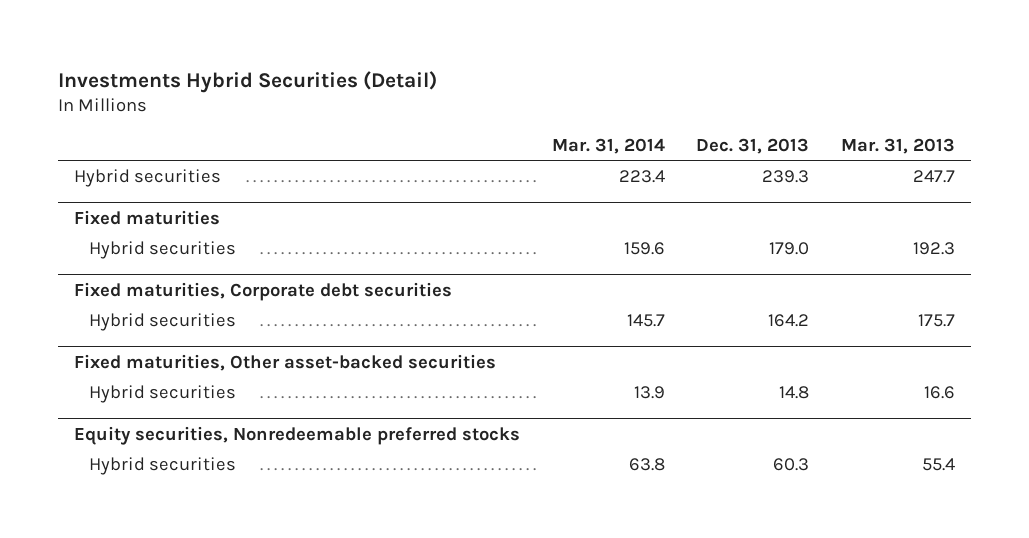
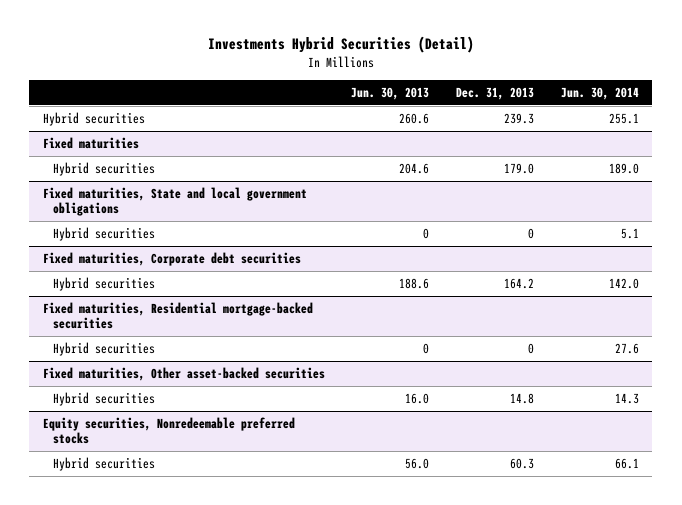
- | Mar. 31, 2014 | Dec. 31, 2013 | Mar. 31, 2013
+ | Jun. 30, 2013 | Dec. 31, 2013 | Jun. 30, 2014
+ Fixed maturities, State and local government obligations
+ Hybrid securities | 0 | 0 | 5.1
+ Fixed maturities, Residential mortgage-backed securities
+ Hybrid securities | 0 | 0 | 27.6

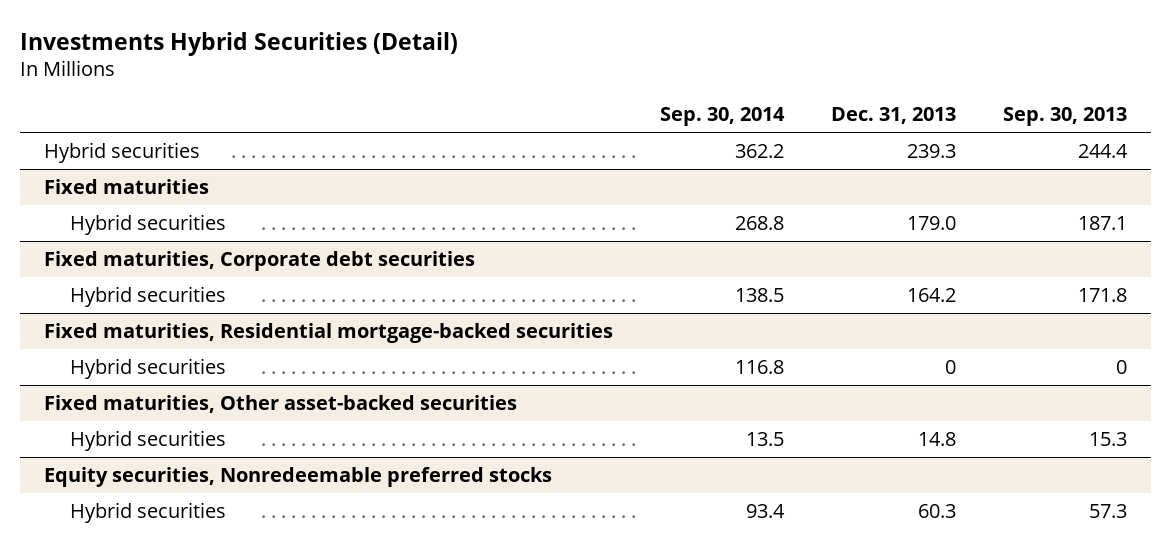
- | Jun. 30, 2013 | Dec. 31, 2013 | Jun. 30, 2014
+ | Sep. 30, 2014 | Dec. 31, 2013 | Sep. 30, 2013
- Fixed maturities, State and local government obligations
- Hybrid securities | 0 | 0 | 5.1

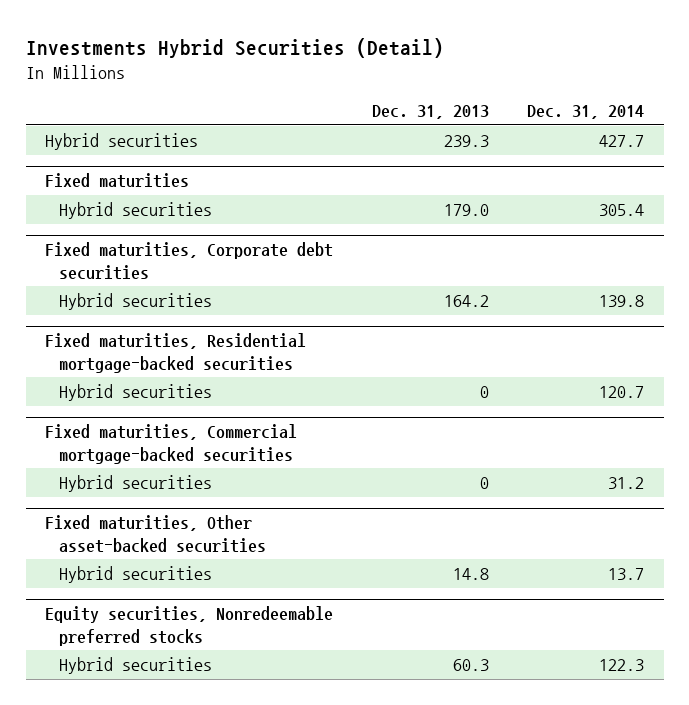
- | Sep. 30, 2014 | Dec. 31, 2013 | Sep. 30, 2013
+ | Dec. 31, 2013 | Dec. 31, 2014
+ Fixed maturities, Commercial mortgage-backed securities
+ Hybrid securities | 0 | 31.2

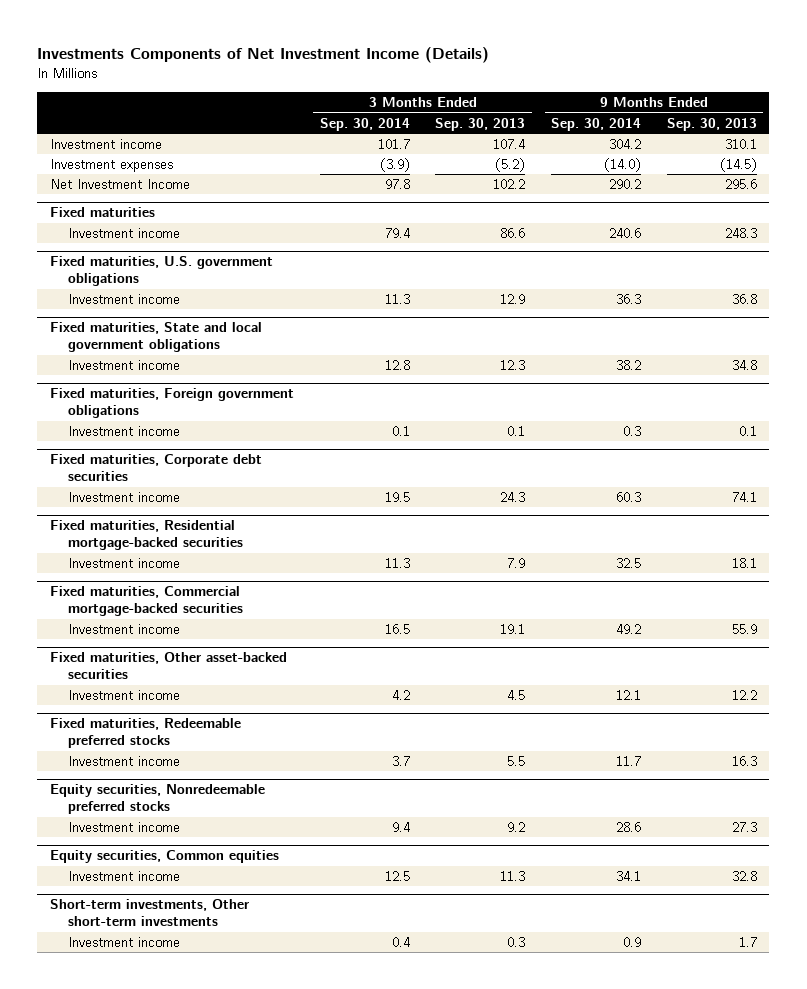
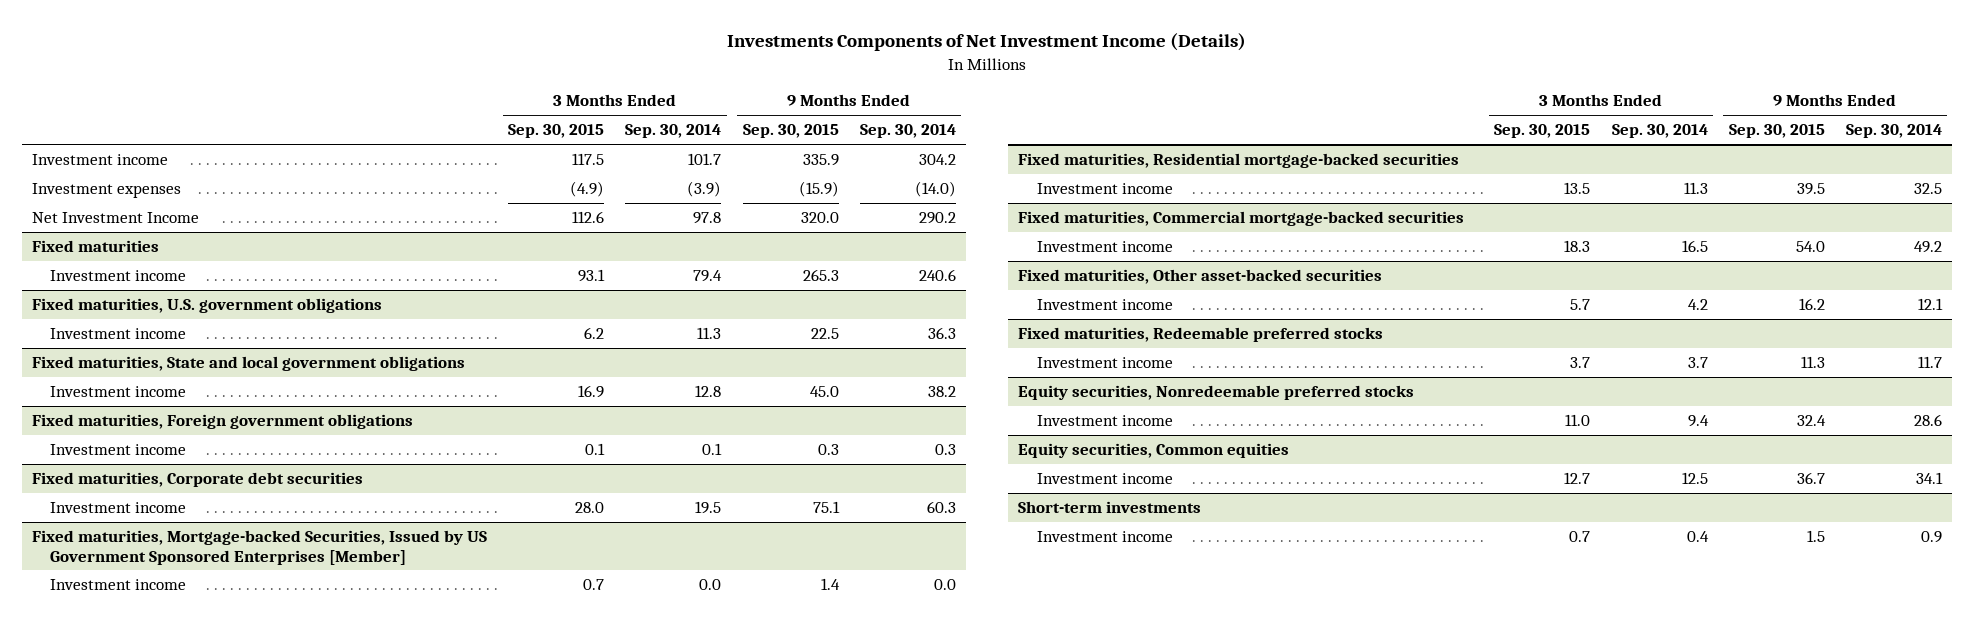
- | 3 Months Ended Sep. 30, 2014 | 3 Months Ended Sep. 30, 2013 | 9 Months Ended Sep. 30, 2014 | 9 Months Ended Sep. 30, 2013
+ | 3 Months Ended Sep. 30, 2015 | 3 Months Ended Sep. 30, 2014 | 9 Months Ended Sep. 30, 2015 | 9 Months Ended Sep. 30, 2014
+ Fixed maturities, Mortgage-backed Securities, Issued by US Government Sponsored Enterprises [Member]
+ Investment income | 0.7 | 0.0 | 1.4 | 0.0
- Short-term investments, Other short-term investments
+ Short-term investments

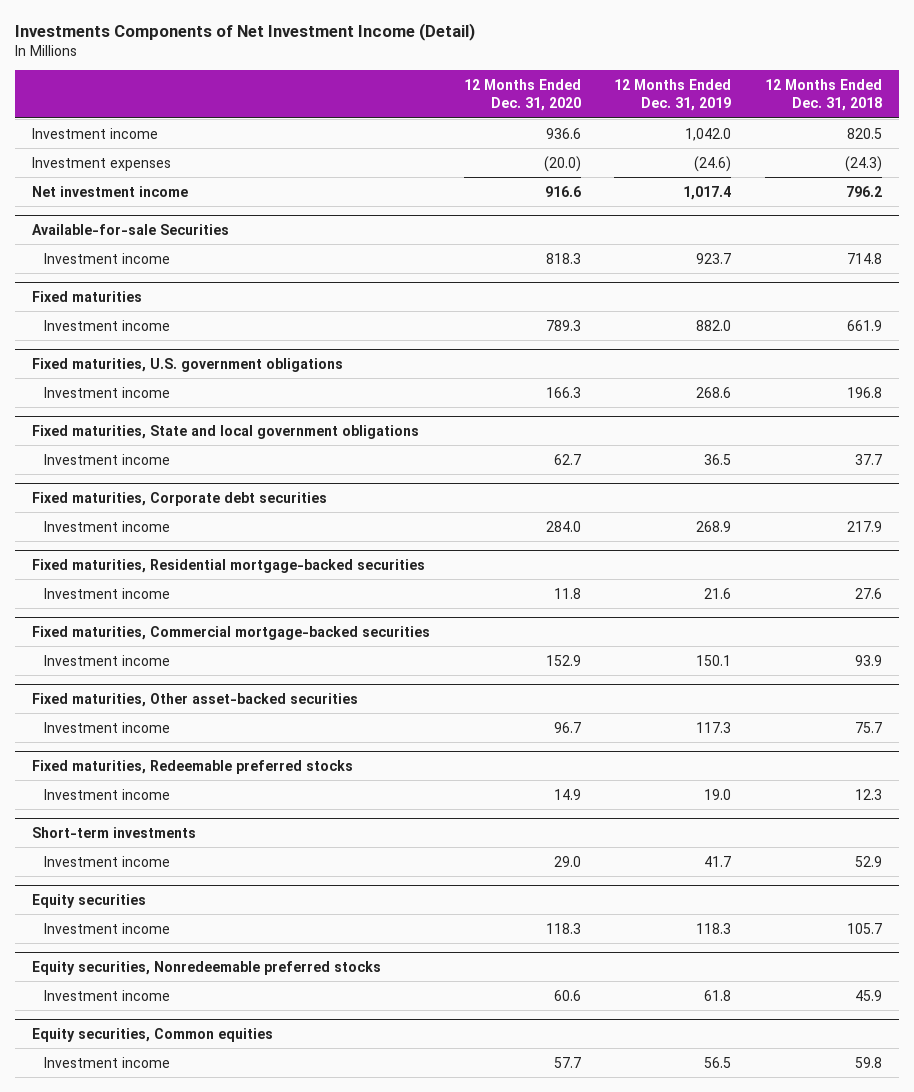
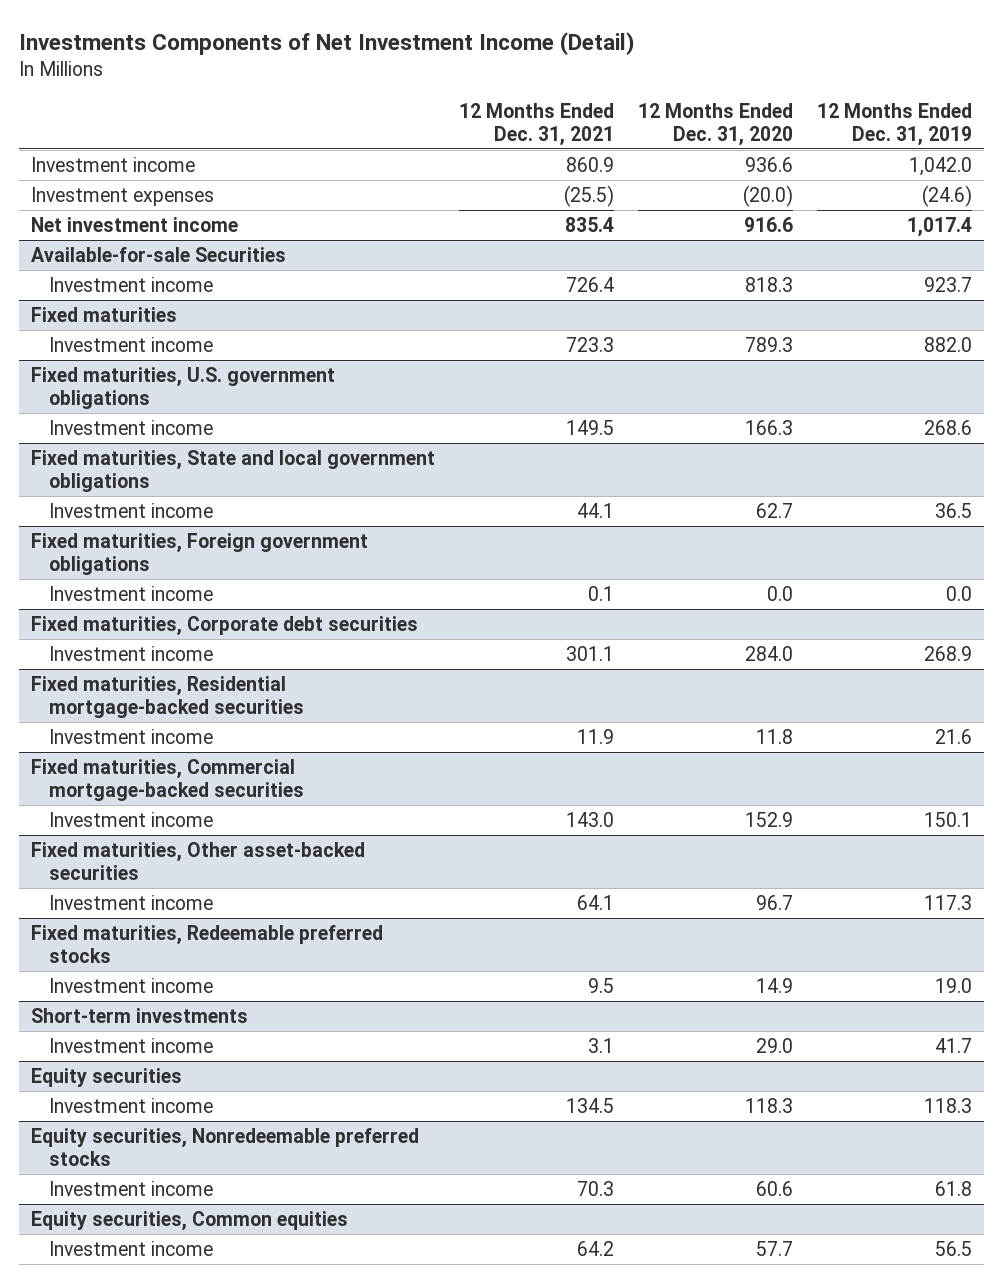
- | 12 Months Ended Dec. 31, 2020 | 12 Months Ended Dec. 31, 2019 | 12 Months Ended Dec. 31, 2018
+ | 12 Months Ended Dec. 31, 2021 | 12 Months Ended Dec. 31, 2020 | 12 Months Ended Dec. 31, 2019
+ Fixed maturities, Foreign government obligations
+ Investment income | 0.1 | 0.0 | 0.0

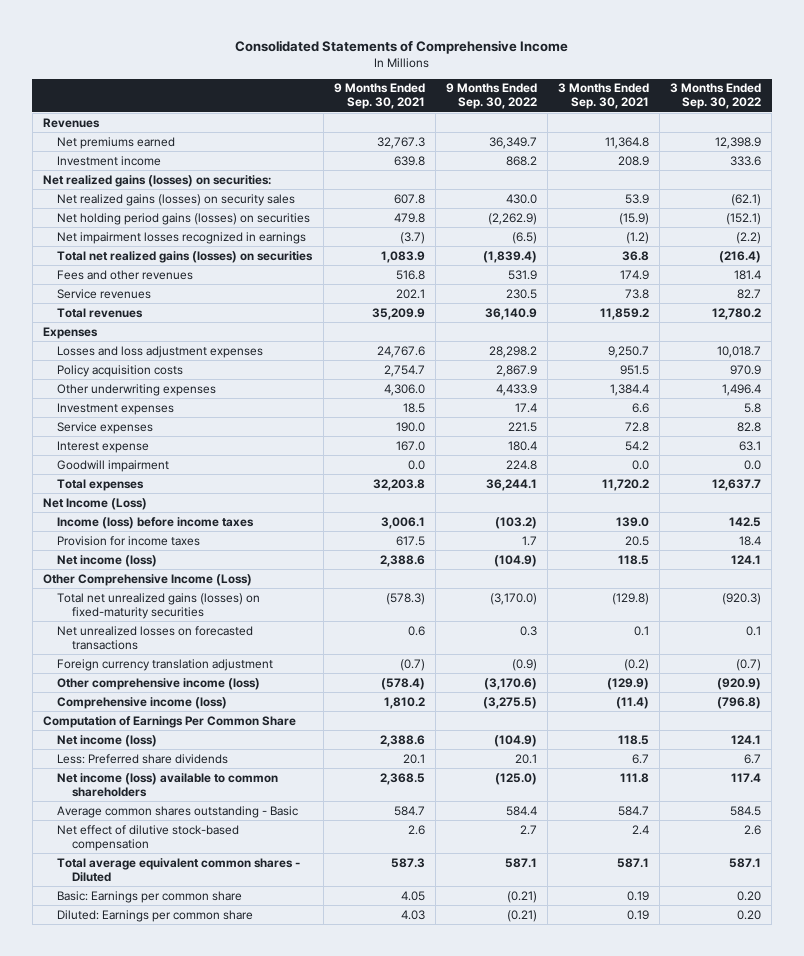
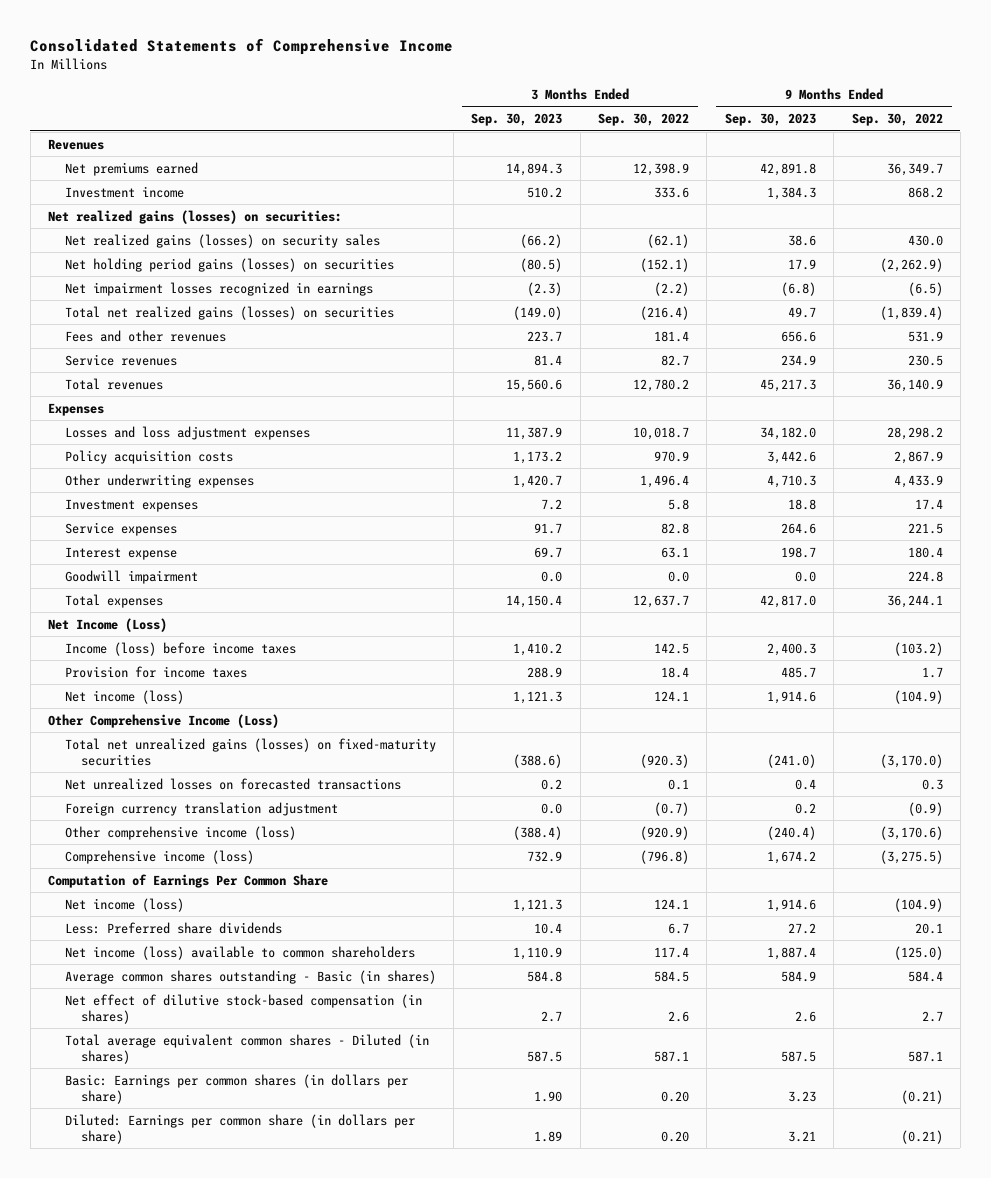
- | 9 Months Ended Sep. 30, 2021 | 9 Months Ended Sep. 30, 2022 | 3 Months Ended Sep. 30, 2021 | 3 Months Ended Sep. 30, 2022
+ | 3 Months Ended Sep. 30, 2023 | 3 Months Ended Sep. 30, 2022 | 9 Months Ended Sep. 30, 2023 | 9 Months Ended Sep. 30, 2022
- Average common shares outstanding - Basic | 584.7 | 584.4 | 584.7 | 584.5
- Net effect of dilutive stock-based compensation | 2.6 | 2.7 | 2.4 | 2.6
- Total average equivalent common shares - Diluted | 587.3 | 587.1 | 587.1 | 587.1
- Basic: Earnings per common share | 4.05 | (0.21) | 0.19 | 0.20
- Diluted: Earnings per common share | 4.03 | (0.21) | 0.19 | 0.20
+ Average common shares outstanding - Basic (in shares) | 584.8 | 584.5 | 584.9 | 584.4
+ Net effect of dilutive stock-based compensation (in shares) | 2.7 | 2.6 | 2.6 | 2.7
+ Total average equivalent common shares - Diluted (in shares) | 587.5 | 587.1 | 587.5 | 587.1
+ Basic: Earnings per common shares (in dollars per share) | 1.90 | 0.20 | 3.23 | (0.21)
+ Diluted: Earnings per common share (in dollars per share) | 1.89 | 0.20 | 3.21 | (0.21)

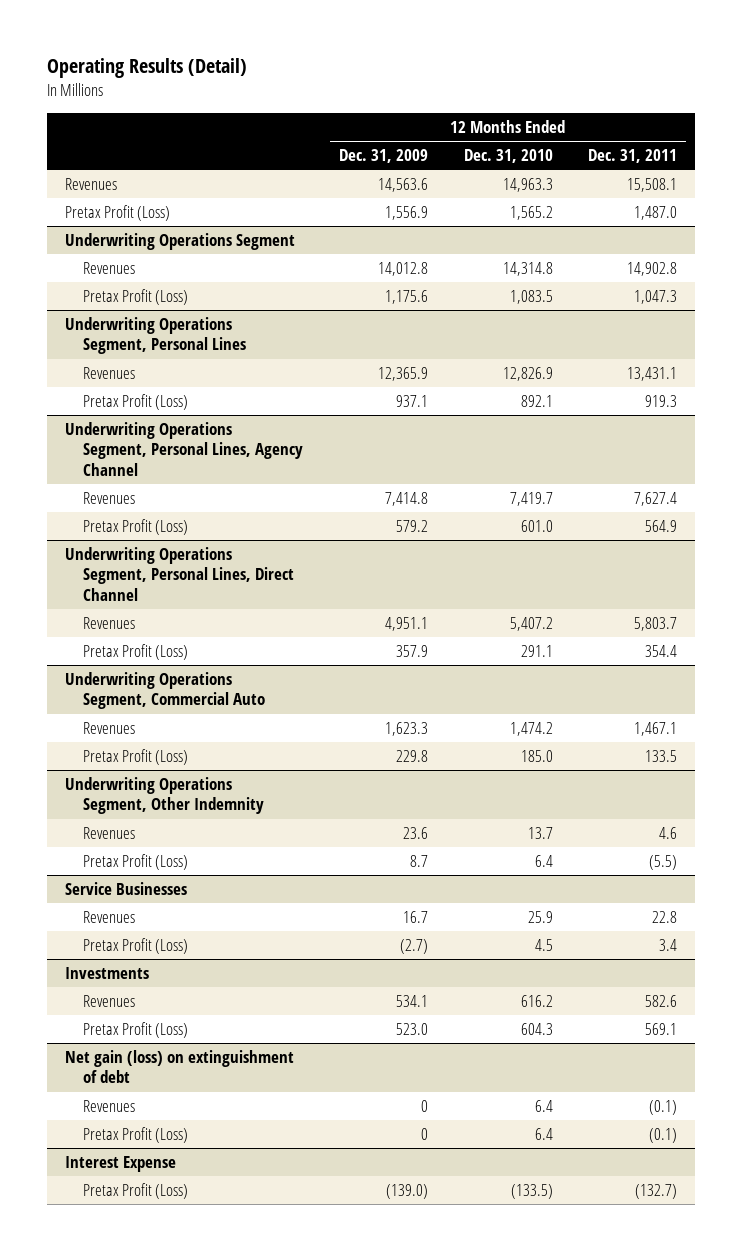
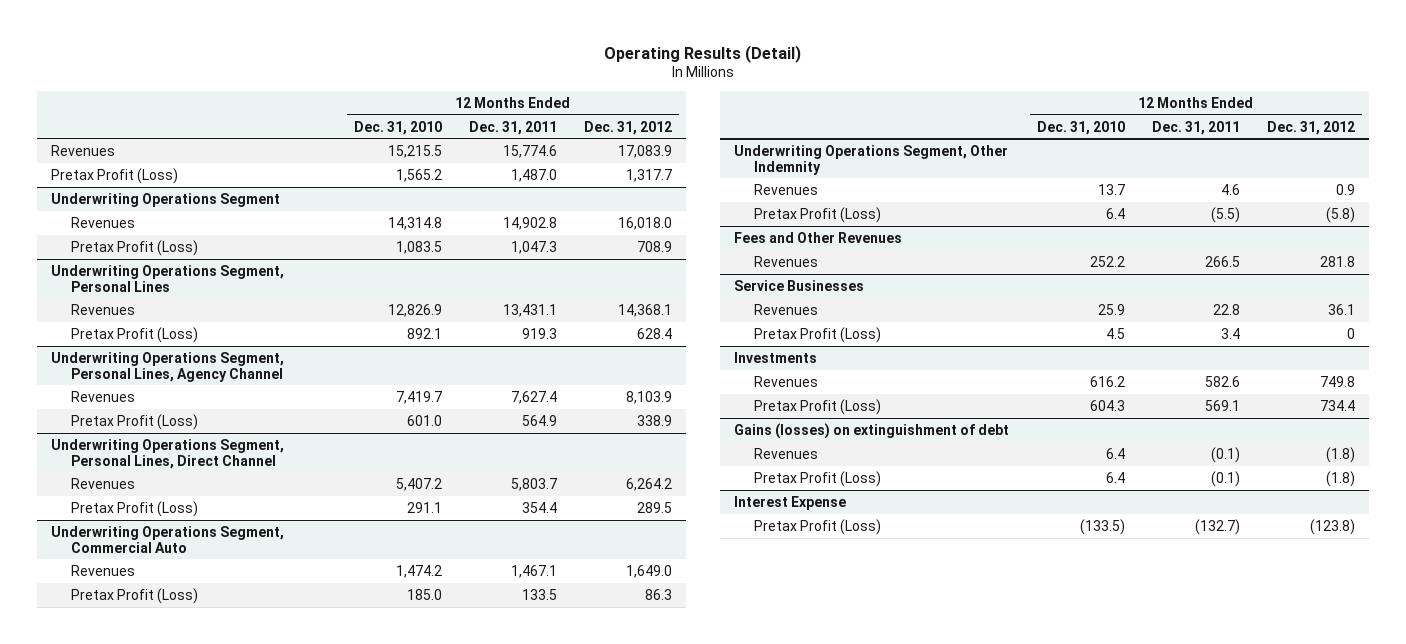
- | 12 Months Ended Dec. 31, 2009 | 12 Months Ended Dec. 31, 2010 | 12 Months Ended Dec. 31, 2011
+ | 12 Months Ended Dec. 31, 2010 | 12 Months Ended Dec. 31, 2011 | 12 Months Ended Dec. 31, 2012
- Revenues | 14,563.6 | 14,963.3 | 15,508.1
+ Revenues | 15,215.5 | 15,774.6 | 17,083.9
+ Fees and Other Revenues
+ Revenues | 252.2 | 266.5 | 281.8
- Net gain (loss) on extinguishment of debt
+ Gains (losses) on extinguishment of debt

